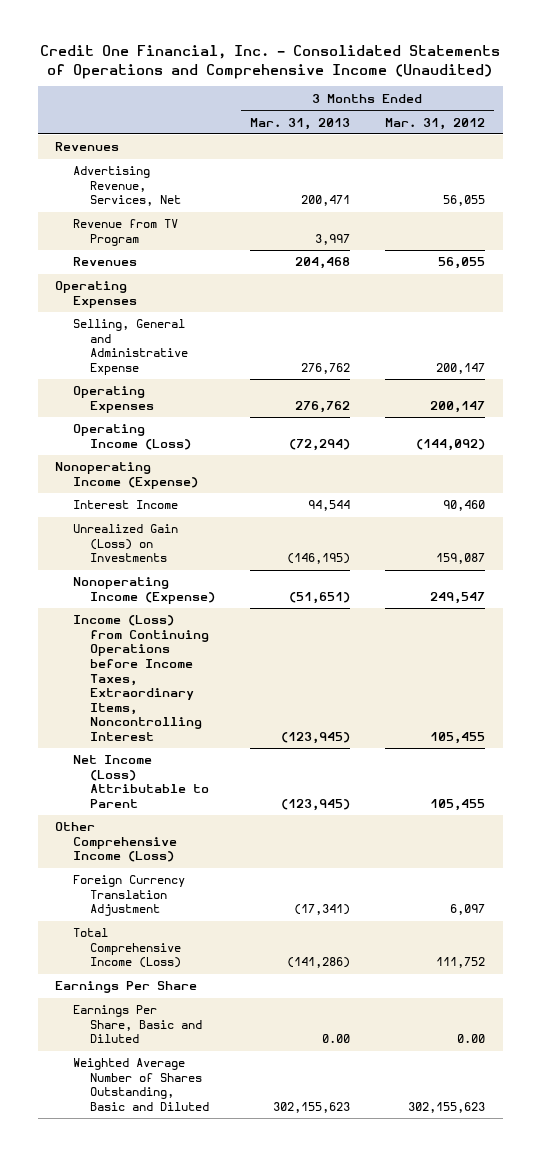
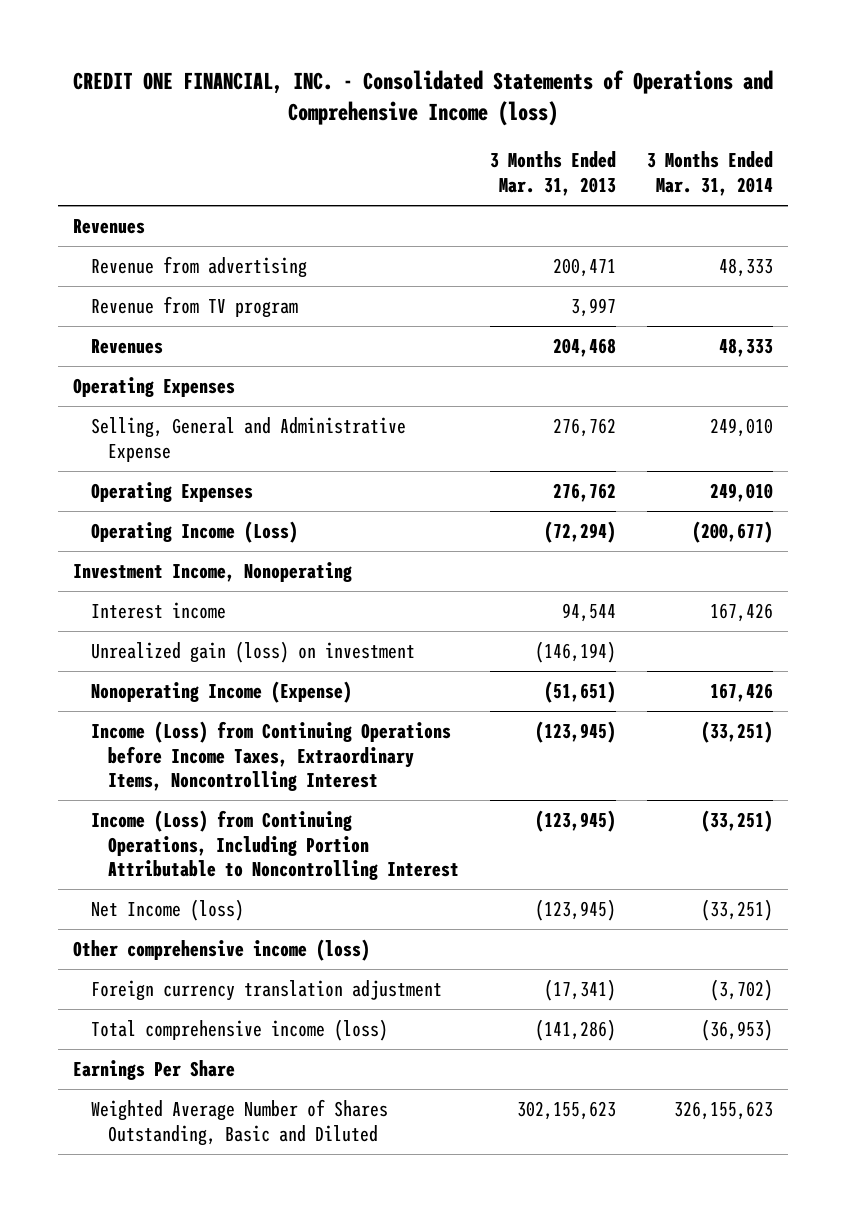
- Credit One Financial, Inc. - Consolidated Statements of Operations and Comprehensive Income (Unaudited)
+ CREDIT ONE FINANCIAL, INC. - Consolidated Statements of Operations and Comprehensive Income (loss)
- | 3 Months Ended Mar. 31, 2013 | 3 Months Ended Mar. 31, 2012
+ | 3 Months Ended Mar. 31, 2013 | 3 Months Ended Mar. 31, 2014
- Advertising Revenue, Services, Net | 200,471 | 56,055
- Revenue from TV Program | 3,997 |
+ Revenue from advertising | 200,471 | 48,333
+ Revenue from TV program | 3,997 |
- Nonoperating Income (Expense)
- Interest Income | 94,544 | 90,460
- Unrealized Gain (Loss) on Investments | (146,195) | 159,087
+ Investment Income, Nonoperating
+ Interest income | 94,544 | 167,426
+ Unrealized gain (loss) on investment | (146,194) |
- Net Income (Loss) Attributable to Parent | (123,945) | 105,455
- Other Comprehensive Income (Loss)
- Foreign Currency Translation Adjustment | (17,341) | 6,097
- Total Comprehensive Income (Loss) | (141,286) | 111,752
+ Income (Loss) from Continuing Operations, Including Portion Attributable to Noncontrolling Interest | (123,945) | (33,251)
+ Net Income (loss) | (123,945) | (33,251)
+ Other comprehensive income (loss)
+ Foreign currency translation adjustment | (17,341) | (3,702)
+ Total comprehensive income (loss) | (141,286) | (36,953)
- Earnings Per Share, Basic and Diluted | 0.00 | 0.00

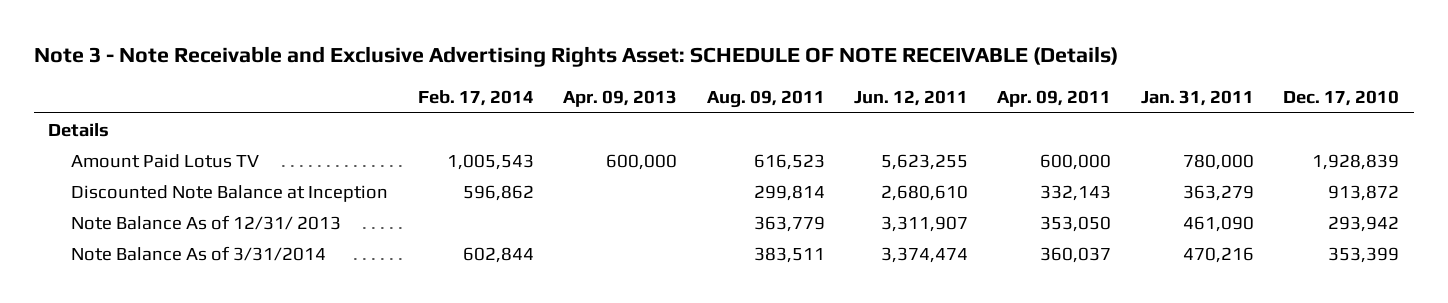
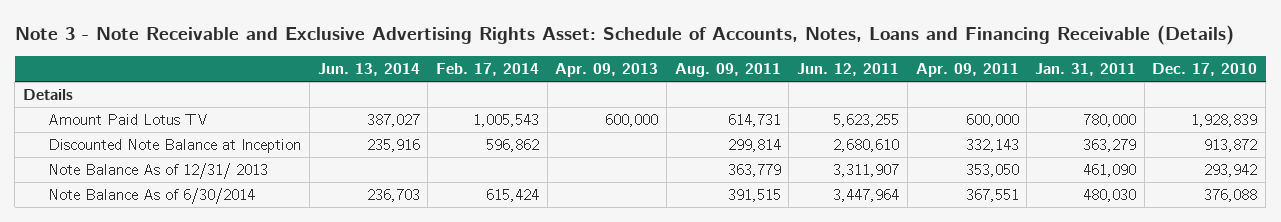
- Note 3 - Note Receivable and Exclusive Advertising Rights Asset: SCHEDULE OF NOTE RECEIVABLE (Details)
+ Note 3 - Note Receivable and Exclusive Advertising Rights Asset: Schedule of Accounts, Notes, Loans and Financing Receivable (Details)
- | Feb. 17, 2014 | Apr. 09, 2013 | Aug. 09, 2011 | Jun. 12, 2011 | Apr. 09, 2011 | Jan. 31, 2011 | Dec. 17, 2010
+ | Jun. 13, 2014 | Feb. 17, 2014 | Apr. 09, 2013 | Aug. 09, 2011 | Jun. 12, 2011 | Apr. 09, 2011 | Jan. 31, 2011 | Dec. 17, 2010
- Amount Paid Lotus TV | 1,005,543 | 600,000 | 616,523 | 5,623,255 | 600,000 | 780,000 | 1,928,839
+ Amount Paid Lotus TV | 387,027 | 1,005,543 | 600,000 | 614,731 | 5,623,255 | 600,000 | 780,000 | 1,928,839
- Note Balance As of 3/31/2014 | 602,844 | | 383,511 | 3,374,474 | 360,037 | 470,216 | 353,399
+ Note Balance As of 6/30/2014 | 236,703 | 615,424 | | 391,515 | 3,447,964 | 367,551 | 480,030 | 376,088

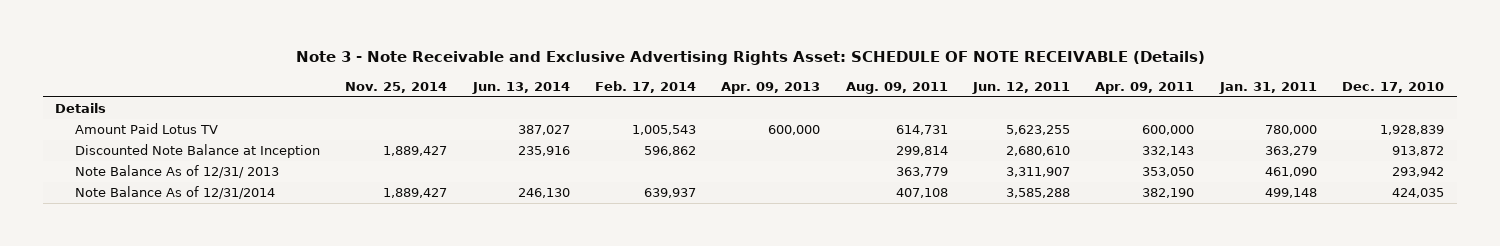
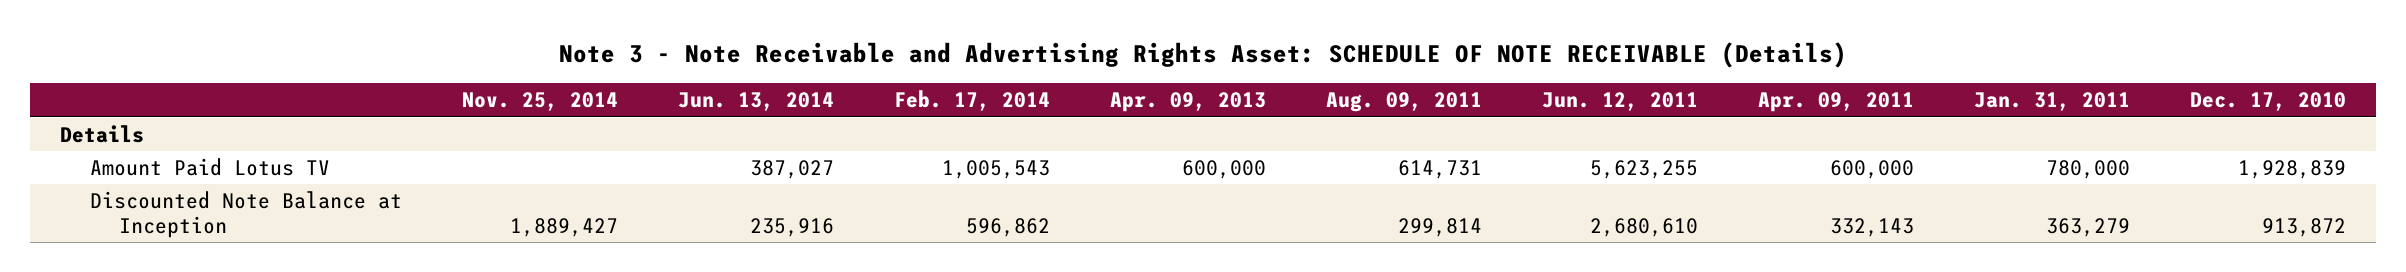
- Note 3 - Note Receivable and Exclusive Advertising Rights Asset: SCHEDULE OF NOTE RECEIVABLE (Details)
+ Note 3 - Note Receivable and Advertising Rights Asset: SCHEDULE OF NOTE RECEIVABLE (Details)
- Note Balance As of 12/31/ 2013 | | | | | 363,779 | 3,311,907 | 353,050 | 461,090 | 293,942
- Note Balance As of 12/31/2014 | 1,889,427 | 246,130 | 639,937 | | 407,108 | 3,585,288 | 382,190 | 499,148 | 424,035

